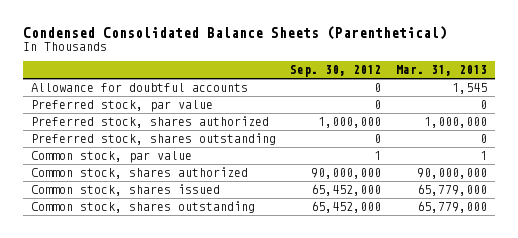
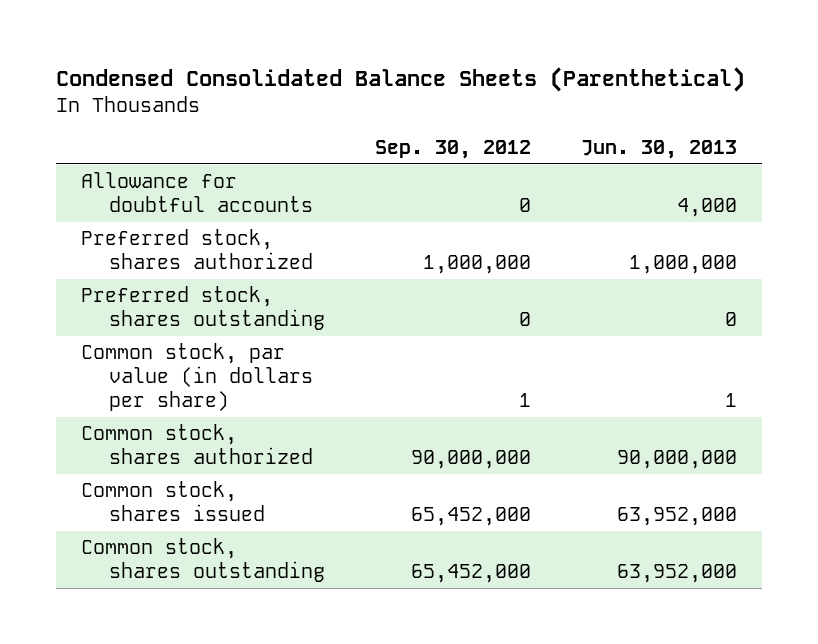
- | Sep. 30, 2012 | Mar. 31, 2013
+ | Sep. 30, 2012 | Jun. 30, 2013
- Preferred stock, par value | 0 | 0
- Common stock, par value | 1 | 1
+ Common stock, par value (in dollars per share) | 1 | 1

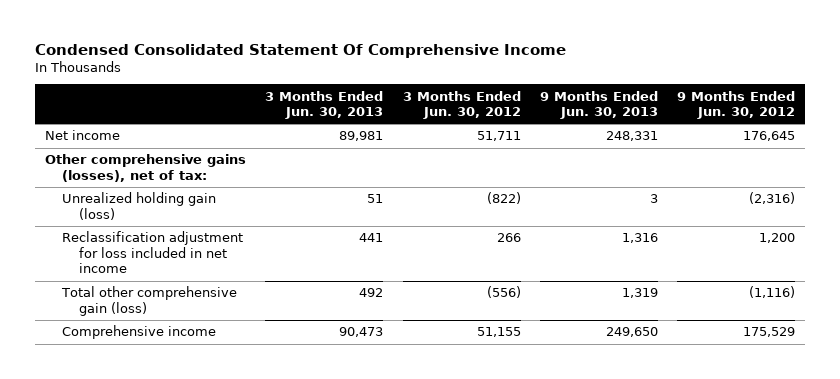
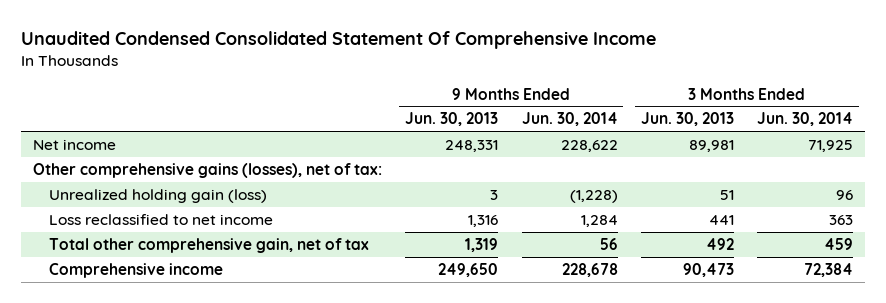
- Condensed Consolidated Statement Of Comprehensive Income
+ Unaudited Condensed Consolidated Statement Of Comprehensive Income
- | 3 Months Ended Jun. 30, 2013 | 3 Months Ended Jun. 30, 2012 | 9 Months Ended Jun. 30, 2013 | 9 Months Ended Jun. 30, 2012
+ | 9 Months Ended Jun. 30, 2013 | 9 Months Ended Jun. 30, 2014 | 3 Months Ended Jun. 30, 2013 | 3 Months Ended Jun. 30, 2014
- Reclassification adjustment for loss included in net income | 441 | 266 | 1,316 | 1,200
- Total other comprehensive gain (loss) | 492 | (556) | 1,319 | (1,116)
+ Loss reclassified to net income | 1,316 | 1,284 | 441 | 363
+ Total other comprehensive gain, net of tax | 1,319 | 56 | 492 | 459

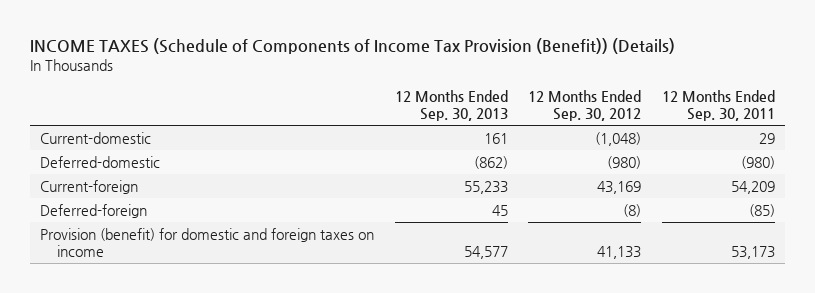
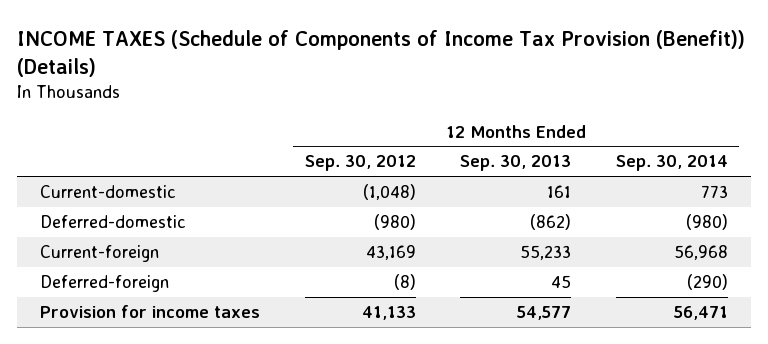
- | 12 Months Ended Sep. 30, 2013 | 12 Months Ended Sep. 30, 2012 | 12 Months Ended Sep. 30, 2011
+ | 12 Months Ended Sep. 30, 2012 | 12 Months Ended Sep. 30, 2013 | 12 Months Ended Sep. 30, 2014
- Provision (benefit) for domestic and foreign taxes on income | 54,577 | 41,133 | 53,173
+ Provision for income taxes | 41,133 | 54,577 | 56,471

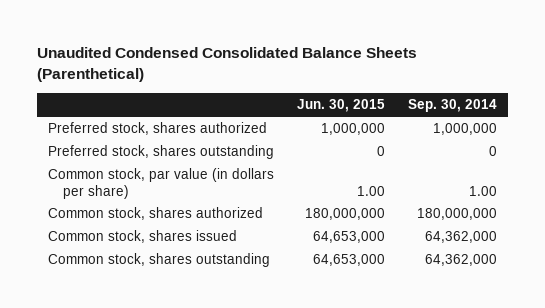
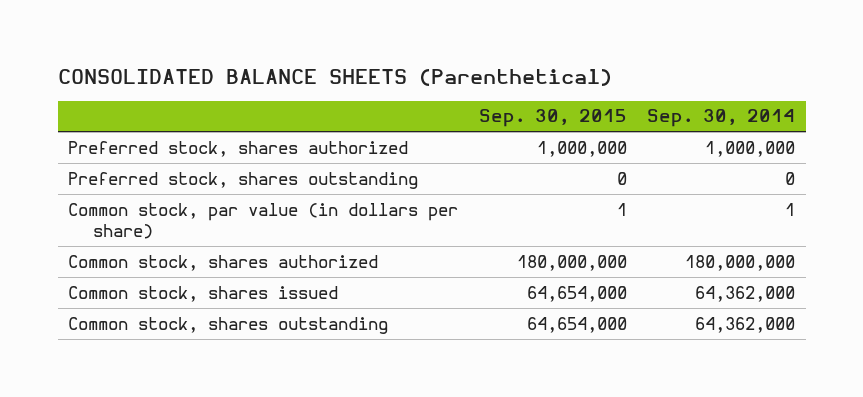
- Unaudited Condensed Consolidated Balance Sheets (Parenthetical)
+ CONSOLIDATED BALANCE SHEETS (Parenthetical)
- | Jun. 30, 2015 | Sep. 30, 2014
+ | Sep. 30, 2015 | Sep. 30, 2014
- Common stock, par value (in dollars per share) | 1.00 | 1.00
+ Common stock, par value (in dollars per share) | 1 | 1

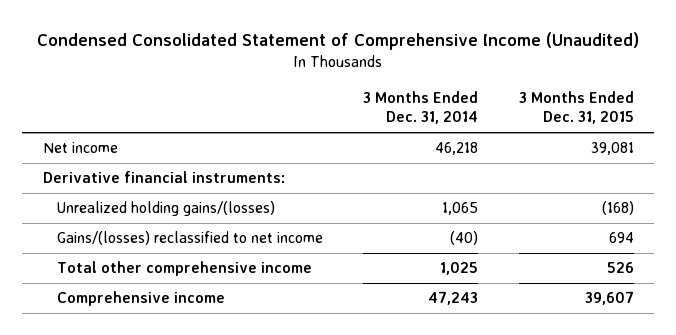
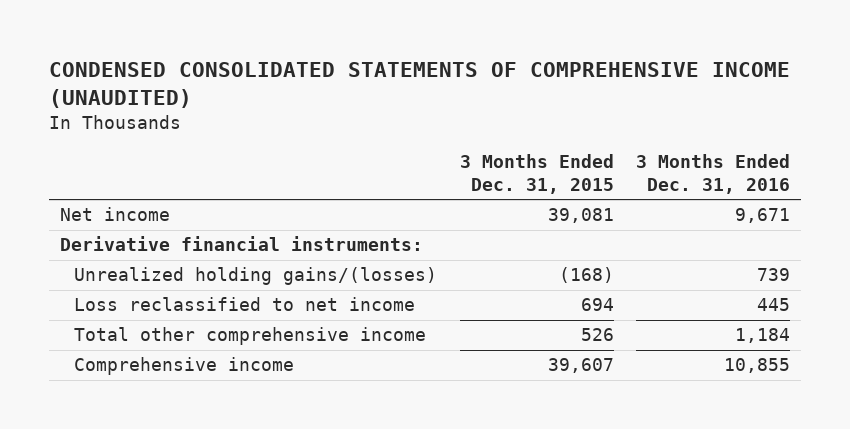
- Condensed Consolidated Statement of Comprehensive Income (Unaudited)
+ CONDENSED CONSOLIDATED STATEMENTS OF COMPREHENSIVE INCOME (UNAUDITED)
- | 3 Months Ended Dec. 31, 2014 | 3 Months Ended Dec. 31, 2015
+ | 3 Months Ended Dec. 31, 2015 | 3 Months Ended Dec. 31, 2016
- Gains/(losses) reclassified to net income | (40) | 694
+ Loss reclassified to net income | 694 | 445

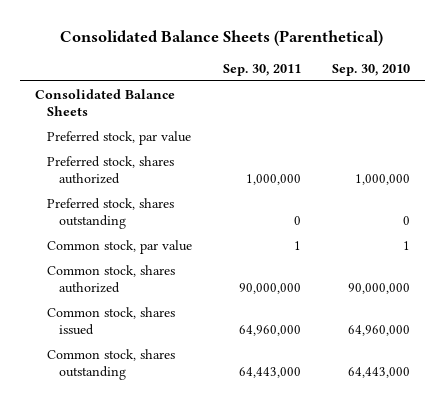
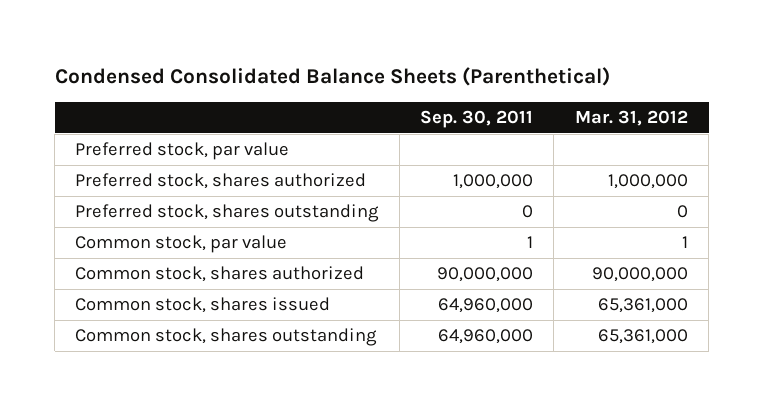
- Consolidated Balance Sheets (Parenthetical)
+ Condensed Consolidated Balance Sheets (Parenthetical)
- | Sep. 30, 2011 | Sep. 30, 2010
+ | Sep. 30, 2011 | Mar. 31, 2012
- Consolidated Balance Sheets
- Common stock, shares outstanding | 64,443,000 | 64,443,000
+ Common stock, shares outstanding | 64,960,000 | 65,361,000

